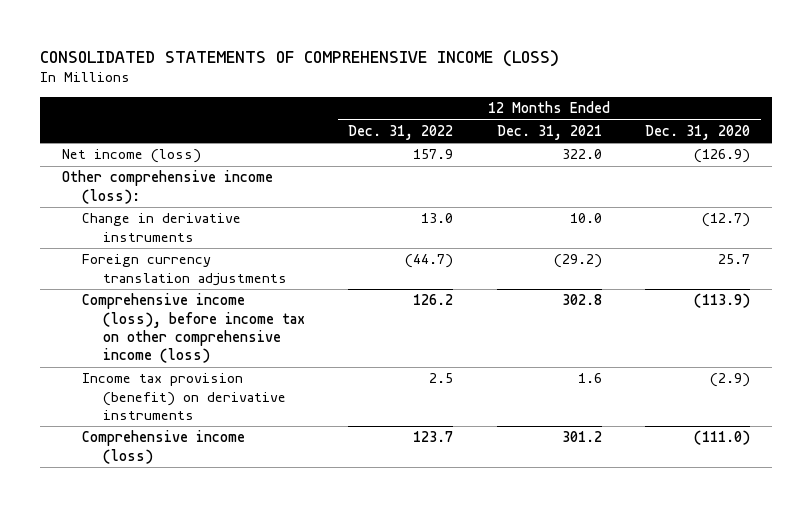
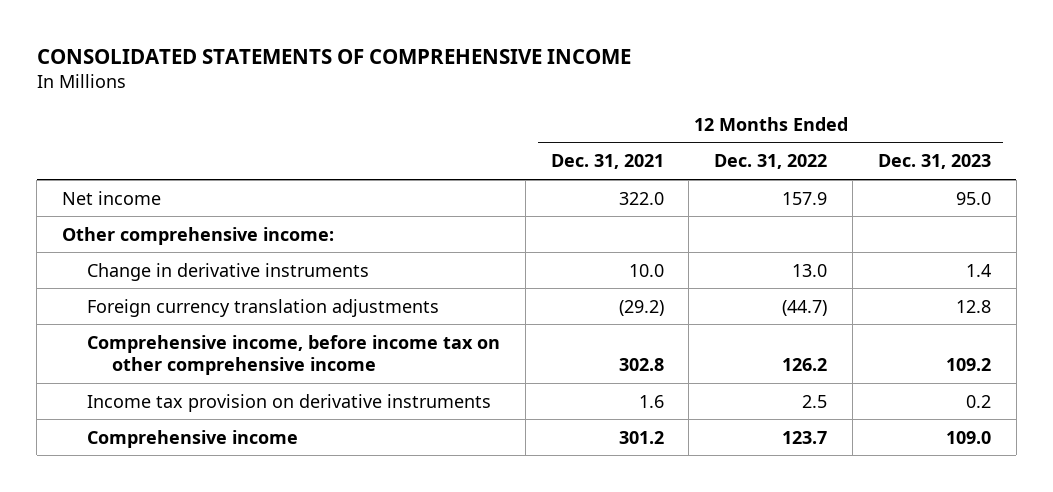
- CONSOLIDATED STATEMENTS OF COMPREHENSIVE INCOME (LOSS)
+ CONSOLIDATED STATEMENTS OF COMPREHENSIVE INCOME
- | 12 Months Ended Dec. 31, 2022 | 12 Months Ended Dec. 31, 2021 | 12 Months Ended Dec. 31, 2020
+ | 12 Months Ended Dec. 31, 2021 | 12 Months Ended Dec. 31, 2022 | 12 Months Ended Dec. 31, 2023
- Net income (loss) | 157.9 | 322.0 | (126.9)
- Other comprehensive income (loss):
+ Net income | 322.0 | 157.9 | 95.0
+ Other comprehensive income:
- Comprehensive income (loss), before income tax on other comprehensive income (loss) | 126.2 | 302.8 | (113.9)
- Income tax provision (benefit) on derivative instruments | 2.5 | 1.6 | (2.9)
- Comprehensive income (loss) | 123.7 | 301.2 | (111.0)
+ Comprehensive income, before income tax on other comprehensive income | 302.8 | 126.2 | 109.2
+ Income tax provision on derivative instruments | 1.6 | 2.5 | 0.2
+ Comprehensive income | 301.2 | 123.7 | 109.0

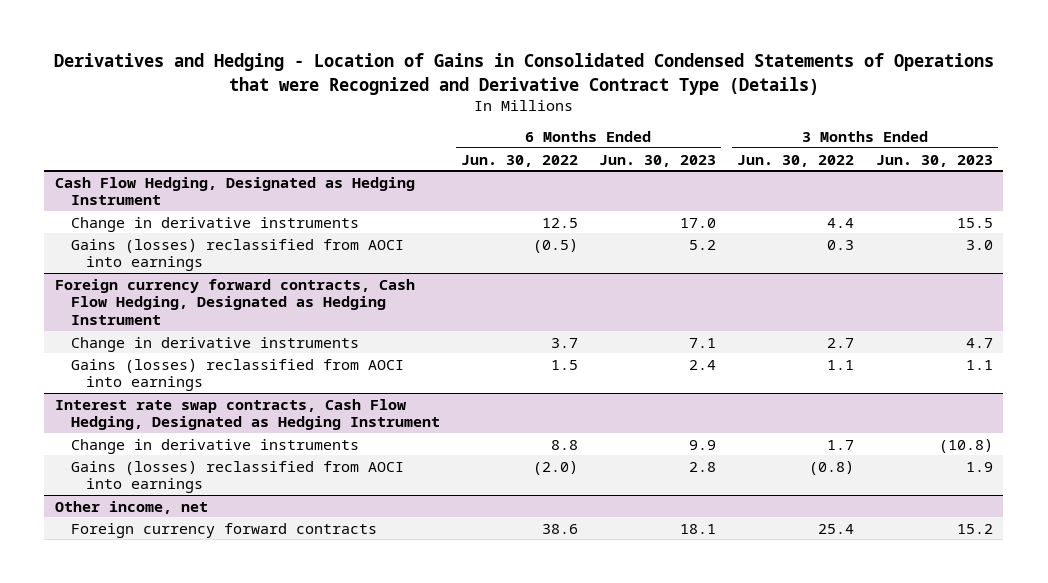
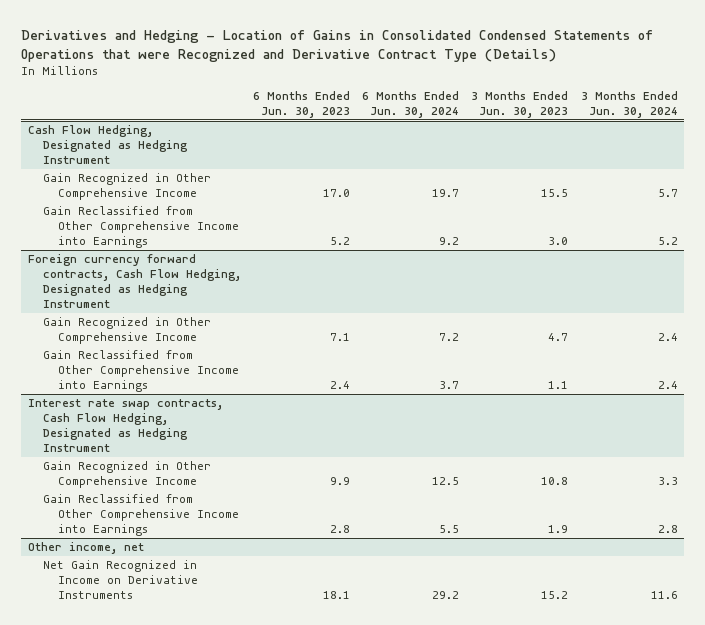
- | 6 Months Ended Jun. 30, 2022 | 6 Months Ended Jun. 30, 2023 | 3 Months Ended Jun. 30, 2022 | 3 Months Ended Jun. 30, 2023
+ | 6 Months Ended Jun. 30, 2023 | 6 Months Ended Jun. 30, 2024 | 3 Months Ended Jun. 30, 2023 | 3 Months Ended Jun. 30, 2024
@ Cash Flow Hedging, Designated as Hedging Instrument
- Change in derivative instruments | 12.5 | 17.0 | 4.4 | 15.5
- Gains (losses) reclassified from AOCI into earnings | (0.5) | 5.2 | 0.3 | 3.0
+ Gain Recognized in Other Comprehensive Income | 17.0 | 19.7 | 15.5 | 5.7
+ Gain Reclassified from Other Comprehensive Income into Earnings | 5.2 | 9.2 | 3.0 | 5.2
@ Foreign currency forward contracts, Cash Flow Hedging, Designated as Hedging Instrument
- Change in derivative instruments | 3.7 | 7.1 | 2.7 | 4.7
- Gains (losses) reclassified from AOCI into earnings | 1.5 | 2.4 | 1.1 | 1.1
+ Gain Recognized in Other Comprehensive Income | 7.1 | 7.2 | 4.7 | 2.4
+ Gain Reclassified from Other Comprehensive Income into Earnings | 2.4 | 3.7 | 1.1 | 2.4
@ Interest rate swap contracts, Cash Flow Hedging, Designated as Hedging Instrument
- Change in derivative instruments | 8.8 | 9.9 | 1.7 | (10.8)
- Gains (losses) reclassified from AOCI into earnings | (2.0) | 2.8 | (0.8) | 1.9
+ Gain Recognized in Other Comprehensive Income | 9.9 | 12.5 | 10.8 | 3.3
+ Gain Reclassified from Other Comprehensive Income into Earnings | 2.8 | 5.5 | 1.9 | 2.8
@ Other income, net
- Foreign currency forward contracts | 38.6 | 18.1 | 25.4 | 15.2
+ Net Gain Recognized in Income on Derivative Instruments | 18.1 | 29.2 | 15.2 | 11.6

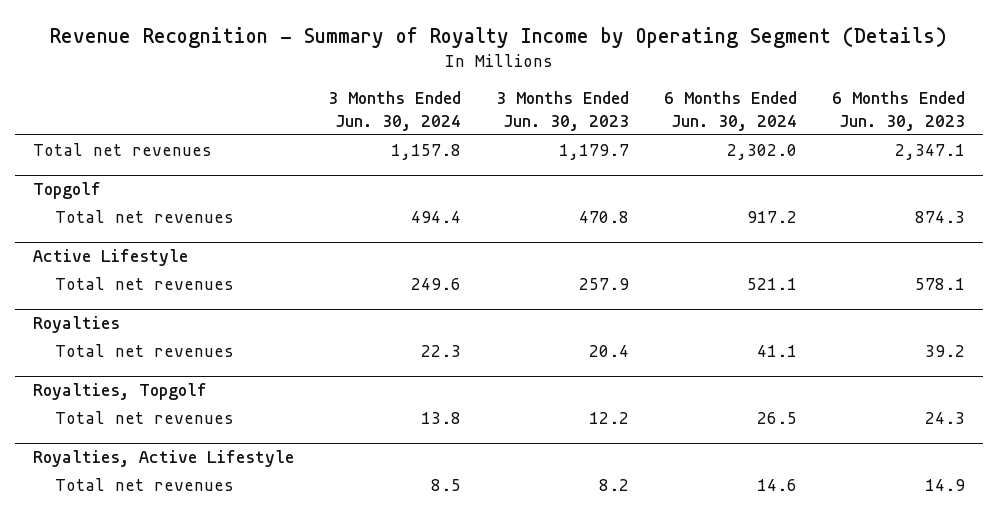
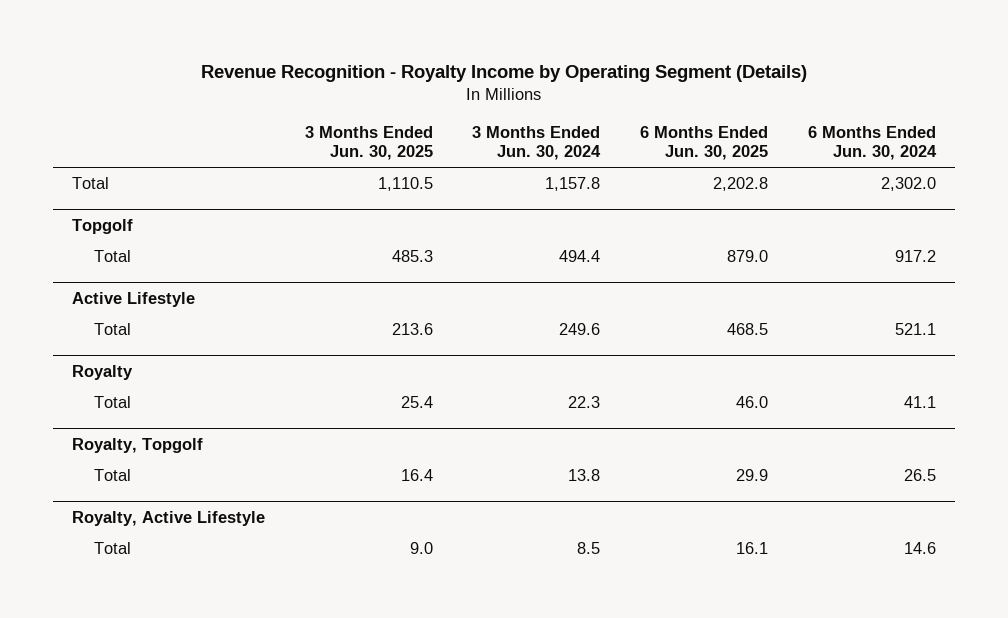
- Revenue Recognition - Summary of Royalty Income by Operating Segment (Details)
+ Revenue Recognition - Royalty Income by Operating Segment (Details)
- | 3 Months Ended Jun. 30, 2024 | 3 Months Ended Jun. 30, 2023 | 6 Months Ended Jun. 30, 2024 | 6 Months Ended Jun. 30, 2023
+ | 3 Months Ended Jun. 30, 2025 | 3 Months Ended Jun. 30, 2024 | 6 Months Ended Jun. 30, 2025 | 6 Months Ended Jun. 30, 2024
- Total net revenues | 1,157.8 | 1,179.7 | 2,302.0 | 2,347.1
+ Total | 1,110.5 | 1,157.8 | 2,202.8 | 2,302.0
@ Topgolf
- Total net revenues | 494.4 | 470.8 | 917.2 | 874.3
+ Total | 485.3 | 494.4 | 879.0 | 917.2
@ Active Lifestyle
- Total net revenues | 249.6 | 257.9 | 521.1 | 578.1
- Royalties
- Total net revenues | 22.3 | 20.4 | 41.1 | 39.2
- Royalties, Topgolf
- Total net revenues | 13.8 | 12.2 | 26.5 | 24.3
- Royalties, Active Lifestyle
- Total net revenues | 8.5 | 8.2 | 14.6 | 14.9
@ Active Lifestyle
+ Total | 213.6 | 249.6 | 468.5 | 521.1
+ Royalty
+ Total | 25.4 | 22.3 | 46.0 | 41.1
+ Royalty, Topgolf
+ Total | 16.4 | 13.8 | 29.9 | 26.5
+ Royalty, Active Lifestyle
+ Total | 9.0 | 8.5 | 16.1 | 14.6

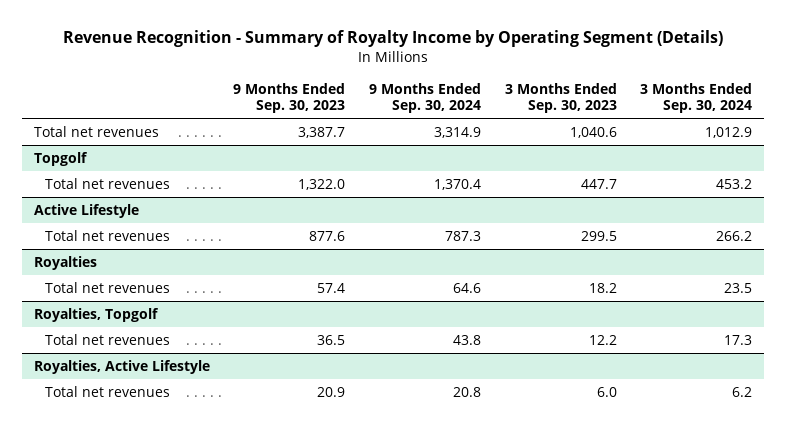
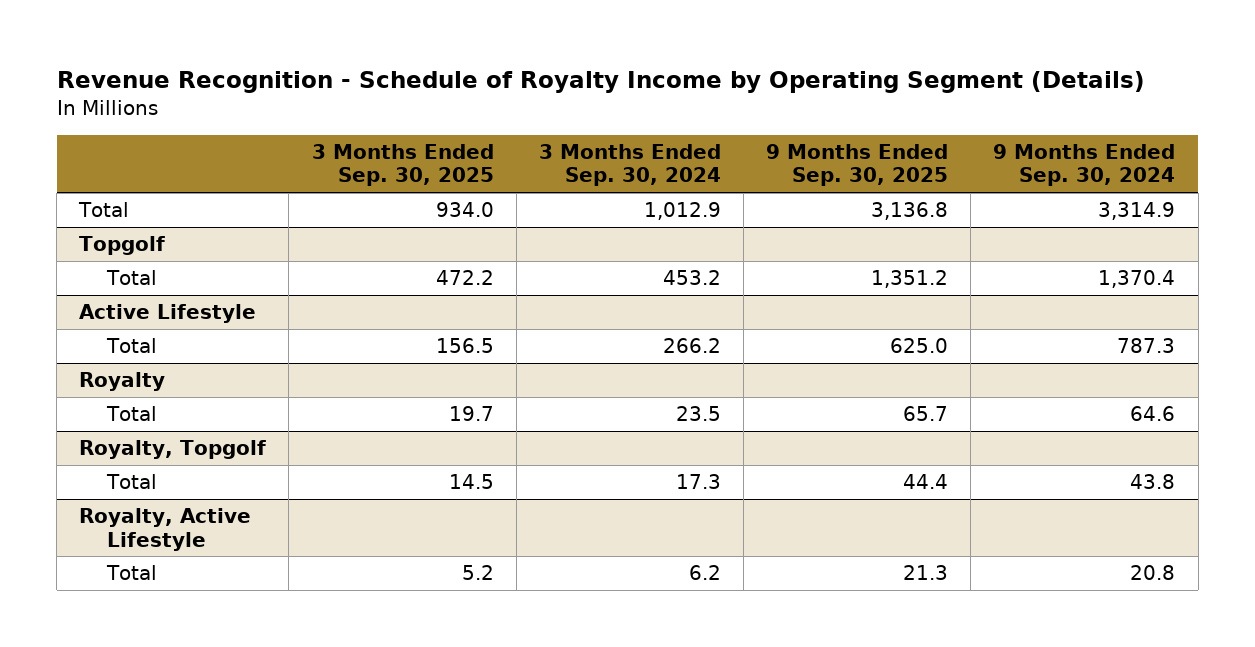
- Revenue Recognition - Summary of Royalty Income by Operating Segment (Details)
+ Revenue Recognition - Schedule of Royalty Income by Operating Segment (Details)
- | 9 Months Ended Sep. 30, 2023 | 9 Months Ended Sep. 30, 2024 | 3 Months Ended Sep. 30, 2023 | 3 Months Ended Sep. 30, 2024
+ | 3 Months Ended Sep. 30, 2025 | 3 Months Ended Sep. 30, 2024 | 9 Months Ended Sep. 30, 2025 | 9 Months Ended Sep. 30, 2024
- Total net revenues | 3,387.7 | 3,314.9 | 1,040.6 | 1,012.9
+ Total | 934.0 | 1,012.9 | 3,136.8 | 3,314.9
@ Topgolf
- Total net revenues | 1,322.0 | 1,370.4 | 447.7 | 453.2
+ Total | 472.2 | 453.2 | 1,351.2 | 1,370.4
@ Active Lifestyle
- Total net revenues | 877.6 | 787.3 | 299.5 | 266.2
- Royalties
- Total net revenues | 57.4 | 64.6 | 18.2 | 23.5
- Royalties, Topgolf
- Total net revenues | 36.5 | 43.8 | 12.2 | 17.3
- Royalties, Active Lifestyle
- Total net revenues | 20.9 | 20.8 | 6.0 | 6.2
@ Active Lifestyle
+ Total | 156.5 | 266.2 | 625.0 | 787.3
+ Royalty
+ Total | 19.7 | 23.5 | 65.7 | 64.6
+ Royalty, Topgolf
+ Total | 14.5 | 17.3 | 44.4 | 43.8
+ Royalty, Active Lifestyle
+ Total | 5.2 | 6.2 | 21.3 | 20.8

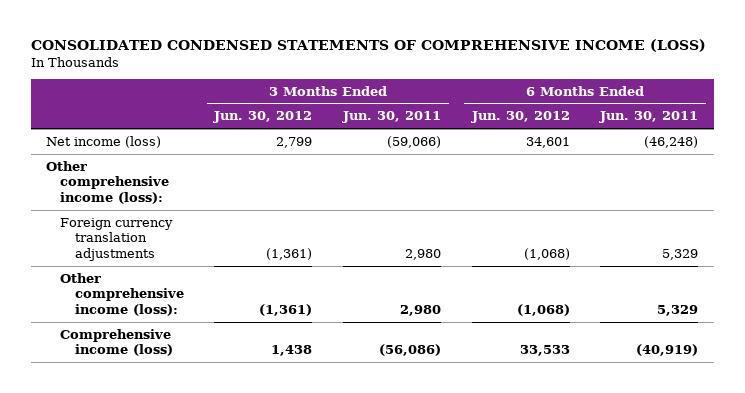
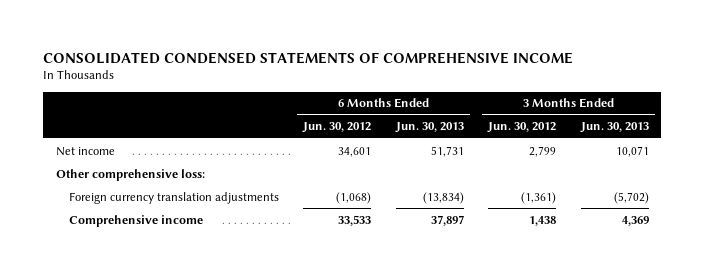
- CONSOLIDATED CONDENSED STATEMENTS OF COMPREHENSIVE INCOME (LOSS)
+ CONSOLIDATED CONDENSED STATEMENTS OF COMPREHENSIVE INCOME
- | 3 Months Ended Jun. 30, 2012 | 3 Months Ended Jun. 30, 2011 | 6 Months Ended Jun. 30, 2012 | 6 Months Ended Jun. 30, 2011
+ | 6 Months Ended Jun. 30, 2012 | 6 Months Ended Jun. 30, 2013 | 3 Months Ended Jun. 30, 2012 | 3 Months Ended Jun. 30, 2013
- Net income (loss) | 2,799 | (59,066) | 34,601 | (46,248)
- Other comprehensive income (loss):
+ Net income | 34,601 | 51,731 | 2,799 | 10,071
+ Other comprehensive loss:
- Other comprehensive income (loss): | (1,361) | 2,980 | (1,068) | 5,329
- Comprehensive income (loss) | 1,438 | (56,086) | 33,533 | (40,919)
+ Comprehensive income | 33,533 | 37,897 | 1,438 | 4,369

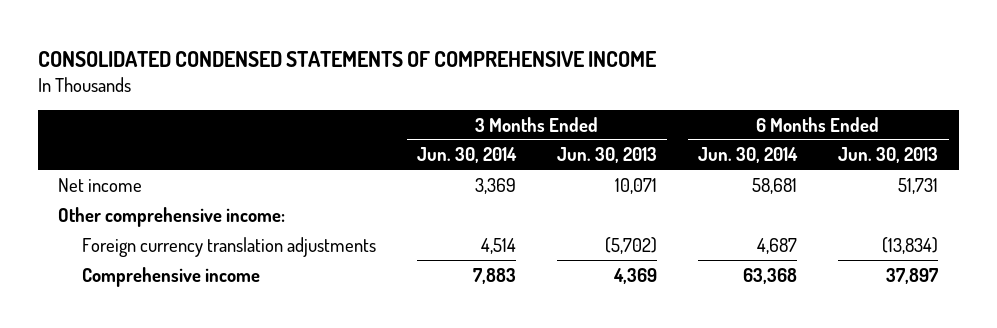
- | 6 Months Ended Jun. 30, 2012 | 6 Months Ended Jun. 30, 2013 | 3 Months Ended Jun. 30, 2012 | 3 Months Ended Jun. 30, 2013
+ | 3 Months Ended Jun. 30, 2014 | 3 Months Ended Jun. 30, 2013 | 6 Months Ended Jun. 30, 2014 | 6 Months Ended Jun. 30, 2013
- Other comprehensive loss:
+ Other comprehensive income:

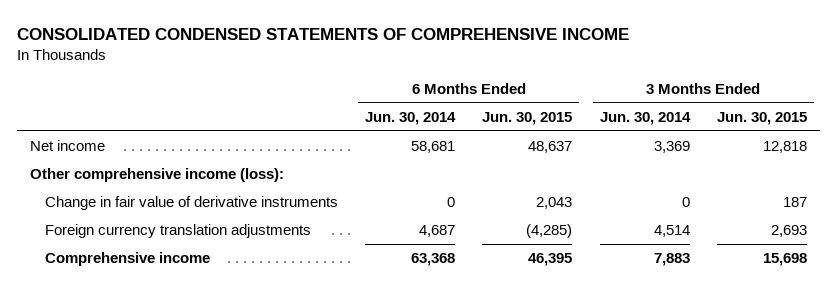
- | 3 Months Ended Jun. 30, 2014 | 3 Months Ended Jun. 30, 2013 | 6 Months Ended Jun. 30, 2014 | 6 Months Ended Jun. 30, 2013
+ | 6 Months Ended Jun. 30, 2014 | 6 Months Ended Jun. 30, 2015 | 3 Months Ended Jun. 30, 2014 | 3 Months Ended Jun. 30, 2015
- Other comprehensive income:
+ Other comprehensive income (loss):
+ Change in fair value of derivative instruments | 0 | 2,043 | 0 | 187

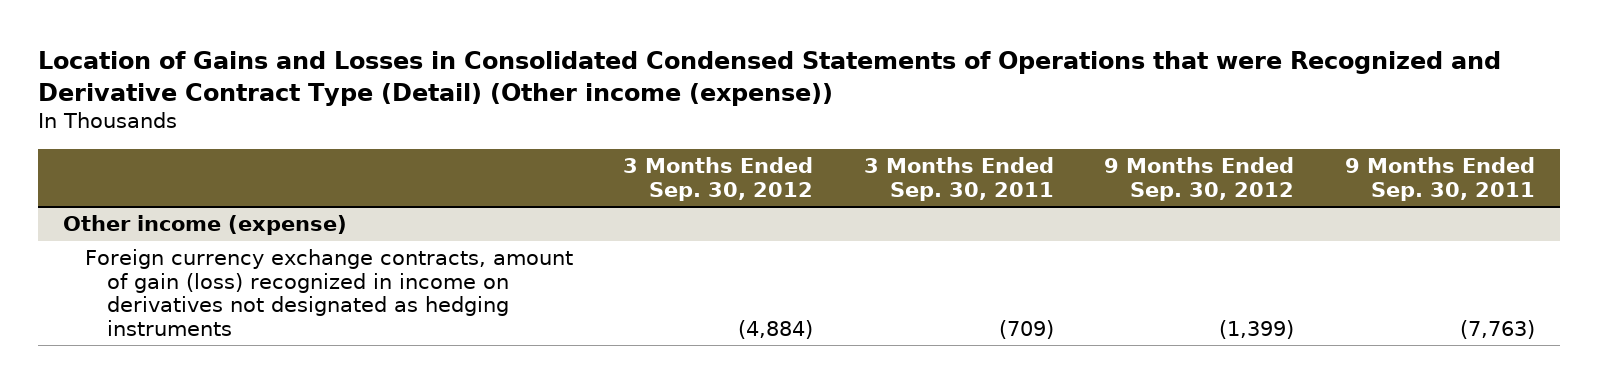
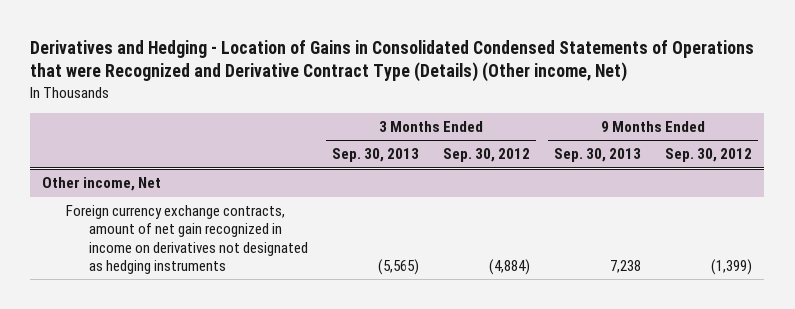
- Location of Gains and Losses in Consolidated Condensed Statements of Operations that were Recognized and Derivative Contract Type (Detail) (Other income (expense))
+ Derivatives and Hedging - Location of Gains in Consolidated Condensed Statements of Operations that were Recognized and Derivative Contract Type (Details) (Other income, Net)
- | 3 Months Ended Sep. 30, 2012 | 3 Months Ended Sep. 30, 2011 | 9 Months Ended Sep. 30, 2012 | 9 Months Ended Sep. 30, 2011
+ | 3 Months Ended Sep. 30, 2013 | 3 Months Ended Sep. 30, 2012 | 9 Months Ended Sep. 30, 2013 | 9 Months Ended Sep. 30, 2012
- Other income (expense)
- Foreign currency exchange contracts, amount of gain (loss) recognized in income on derivatives not designated as hedging instruments | (4,884) | (709) | (1,399) | (7,763)
+ Other income, Net
+ Foreign currency exchange contracts, amount of net gain recognized in income on derivatives not designated as hedging instruments | (5,565) | (4,884) | 7,238 | (1,399)

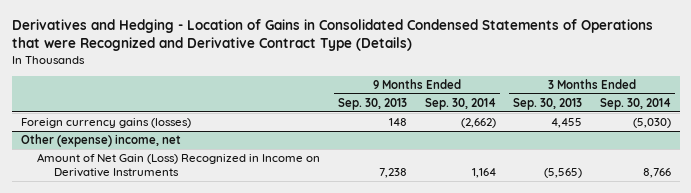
- Derivatives and Hedging - Location of Gains in Consolidated Condensed Statements of Operations that were Recognized and Derivative Contract Type (Details) (Other income, Net)
+ Derivatives and Hedging - Location of Gains in Consolidated Condensed Statements of Operations that were Recognized and Derivative Contract Type (Details)
- | 3 Months Ended Sep. 30, 2013 | 3 Months Ended Sep. 30, 2012 | 9 Months Ended Sep. 30, 2013 | 9 Months Ended Sep. 30, 2012
+ | 9 Months Ended Sep. 30, 2013 | 9 Months Ended Sep. 30, 2014 | 3 Months Ended Sep. 30, 2013 | 3 Months Ended Sep. 30, 2014
- Other income, Net
- Foreign currency exchange contracts, amount of net gain recognized in income on derivatives not designated as hedging instruments | (5,565) | (4,884) | 7,238 | (1,399)
+ Foreign currency gains (losses) | 148 | (2,662) | 4,455 | (5,030)
+ Other (expense) income, net
+ Amount of Net Gain (Loss) Recognized in Income on Derivative Instruments | 7,238 | 1,164 | (5,565) | 8,766

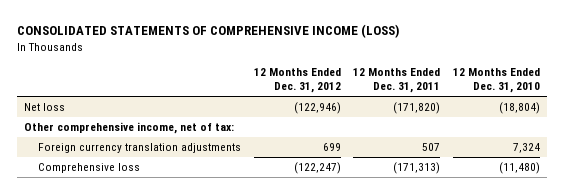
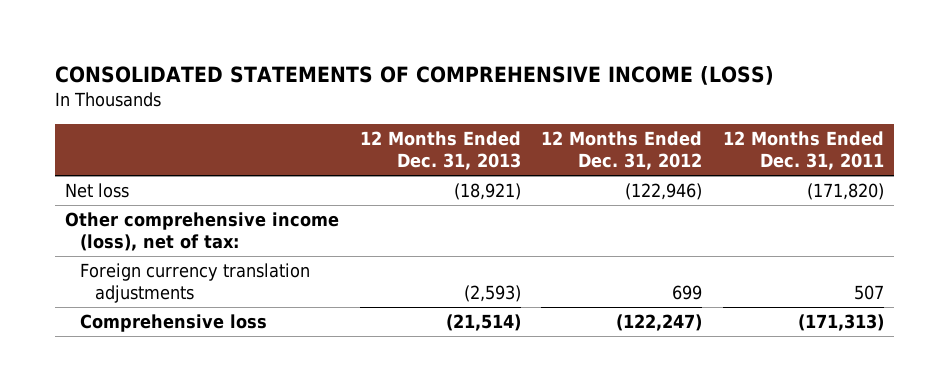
- | 12 Months Ended Dec. 31, 2012 | 12 Months Ended Dec. 31, 2011 | 12 Months Ended Dec. 31, 2010
+ | 12 Months Ended Dec. 31, 2013 | 12 Months Ended Dec. 31, 2012 | 12 Months Ended Dec. 31, 2011
- Other comprehensive income, net of tax:
+ Other comprehensive income (loss), net of tax:

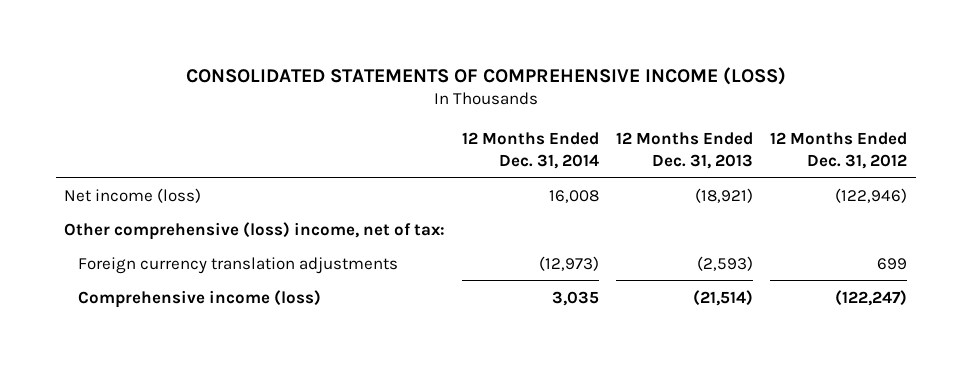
- | 12 Months Ended Dec. 31, 2013 | 12 Months Ended Dec. 31, 2012 | 12 Months Ended Dec. 31, 2011
+ | 12 Months Ended Dec. 31, 2014 | 12 Months Ended Dec. 31, 2013 | 12 Months Ended Dec. 31, 2012
- Net loss | (18,921) | (122,946) | (171,820)
- Other comprehensive income (loss), net of tax:
+ Net income (loss) | 16,008 | (18,921) | (122,946)
+ Other comprehensive (loss) income, net of tax:
- Comprehensive loss | (21,514) | (122,247) | (171,313)
+ Comprehensive income (loss) | 3,035 | (21,514) | (122,247)

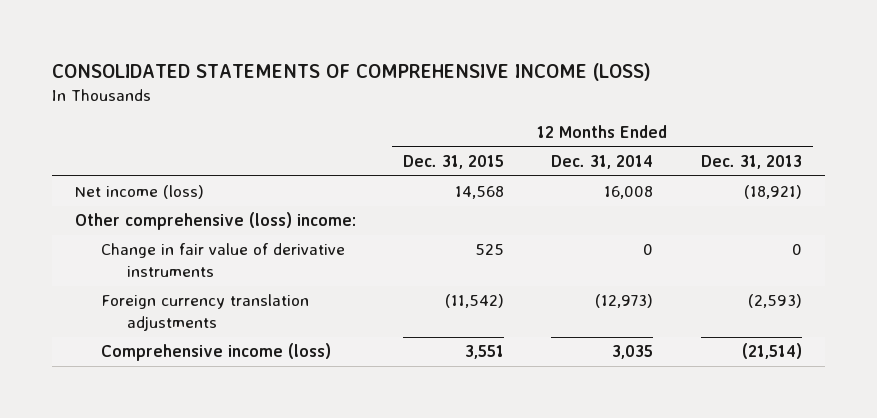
- | 12 Months Ended Dec. 31, 2014 | 12 Months Ended Dec. 31, 2013 | 12 Months Ended Dec. 31, 2012
+ | 12 Months Ended Dec. 31, 2015 | 12 Months Ended Dec. 31, 2014 | 12 Months Ended Dec. 31, 2013
- Other comprehensive (loss) income, net of tax:
+ Other comprehensive (loss) income:
+ Change in fair value of derivative instruments | 525 | 0 | 0

